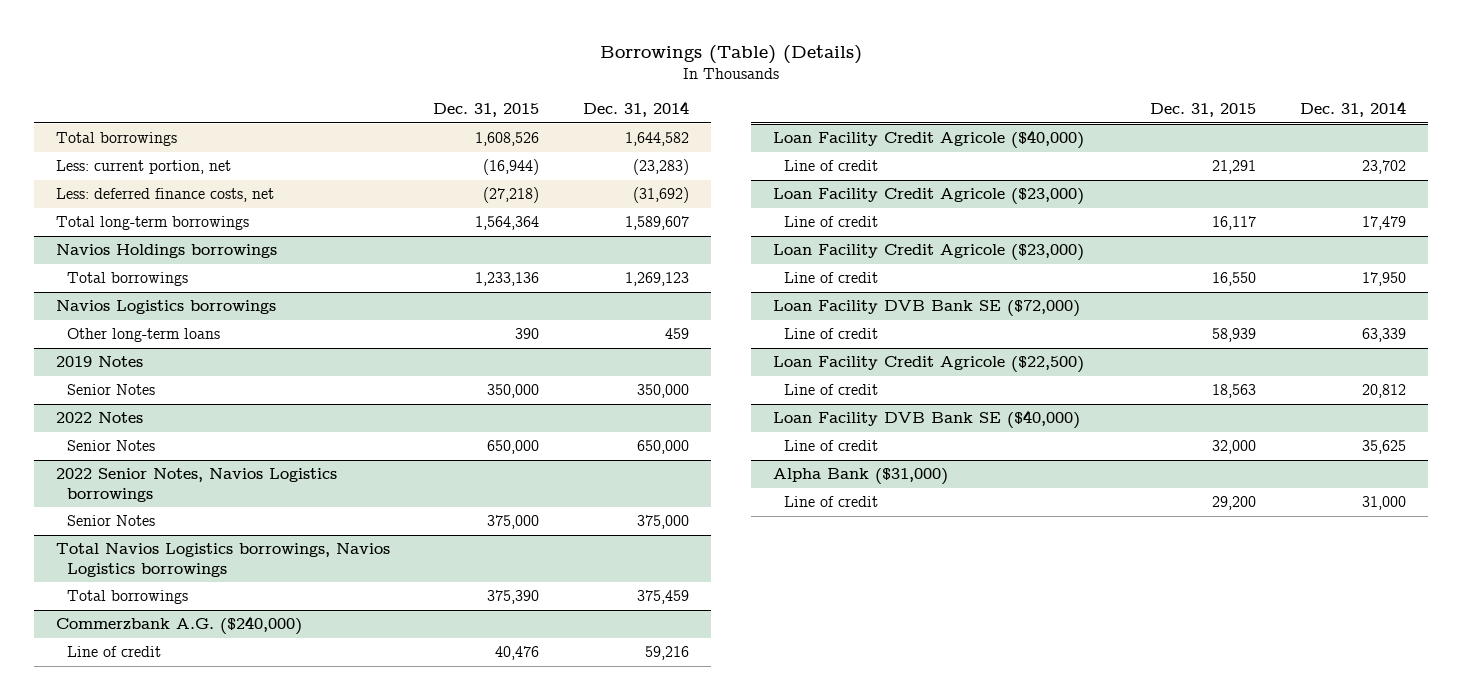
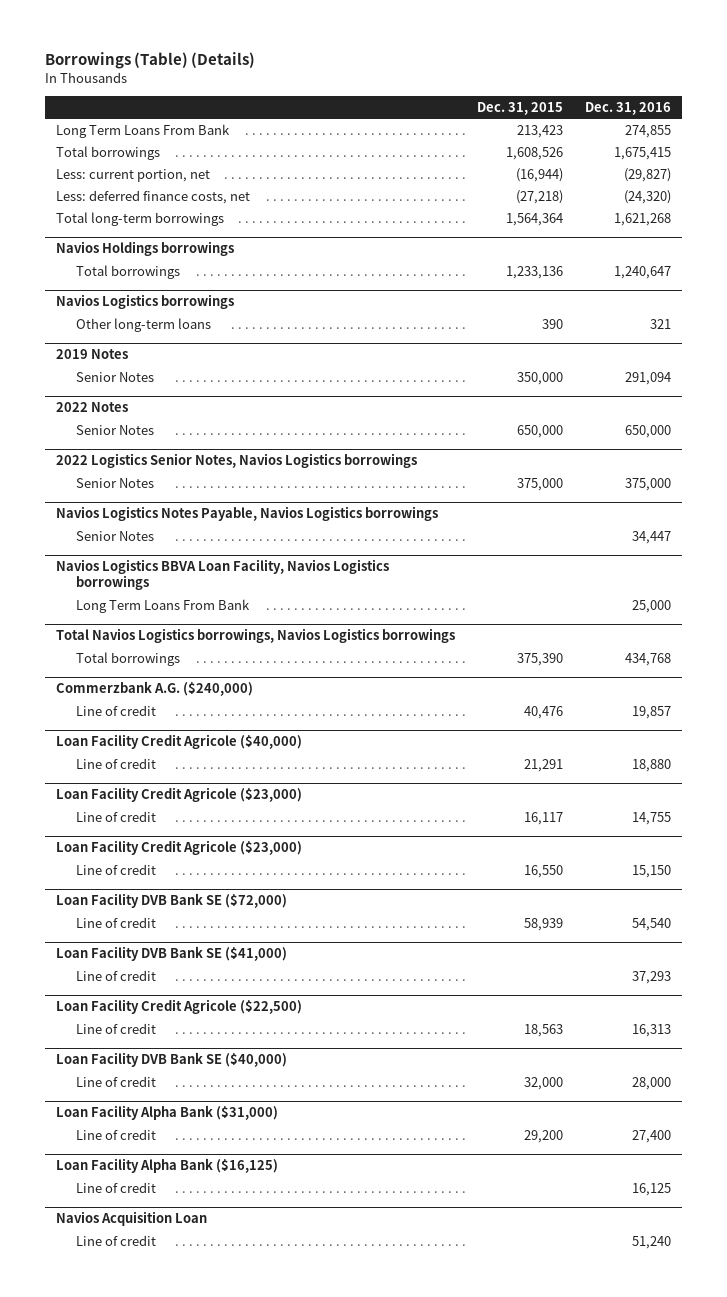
- | Dec. 31, 2015 | Dec. 31, 2014
+ | Dec. 31, 2015 | Dec. 31, 2016
+ Long Term Loans From Bank | 213,423 | 274,855
- 2022 Senior Notes, Navios Logistics borrowings
+ 2022 Logistics Senior Notes, Navios Logistics borrowings
+ Navios Logistics Notes Payable, Navios Logistics borrowings
+ Senior Notes | | 34,447
+ Navios Logistics BBVA Loan Facility, Navios Logistics borrowings
+ Long Term Loans From Bank | | 25,000
+ Loan Facility DVB Bank SE ($41,000)
+ Line of credit | | 37,293
- Alpha Bank ($31,000)
+ Loan Facility Alpha Bank ($31,000)
+ Loan Facility Alpha Bank ($16,125)
+ Line of credit | | 16,125
+ Navios Acquisition Loan
+ Line of credit | | 51,240

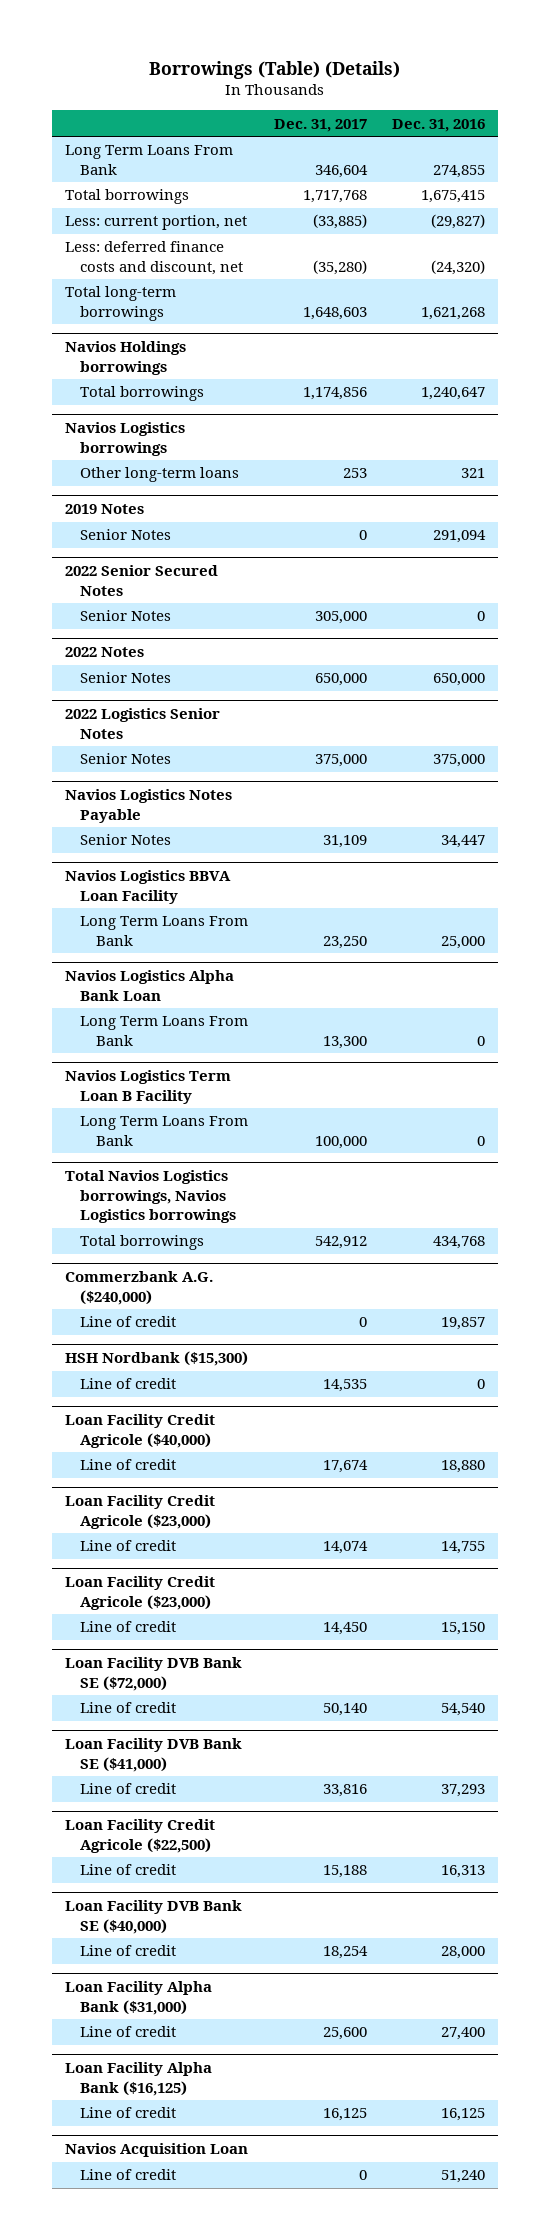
- | Dec. 31, 2015 | Dec. 31, 2016
+ | Dec. 31, 2017 | Dec. 31, 2016
- Less: deferred finance costs, net | (27,218) | (24,320)
+ Less: deferred finance costs and discount, net | (35,280) | (24,320)
+ 2022 Senior Secured Notes
+ Senior Notes | 305,000 | 0
- 2022 Logistics Senior Notes, Navios Logistics borrowings
+ 2022 Logistics Senior Notes
- Navios Logistics Notes Payable, Navios Logistics borrowings
+ Navios Logistics Notes Payable
- Navios Logistics BBVA Loan Facility, Navios Logistics borrowings
+ Navios Logistics BBVA Loan Facility
+ Navios Logistics Alpha Bank Loan
+ Long Term Loans From Bank | 13,300 | 0
+ Navios Logistics Term Loan B Facility
+ Long Term Loans From Bank | 100,000 | 0
+ HSH Nordbank ($15,300)
+ Line of credit | 14,535 | 0

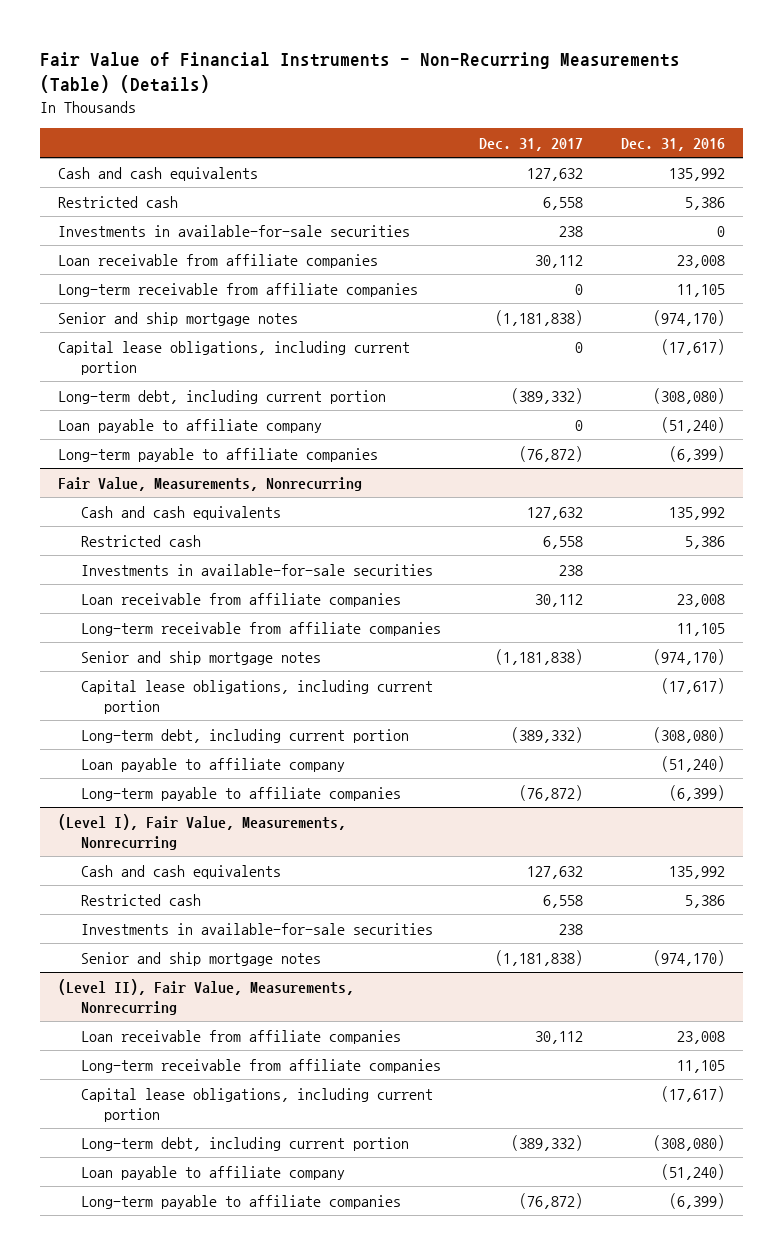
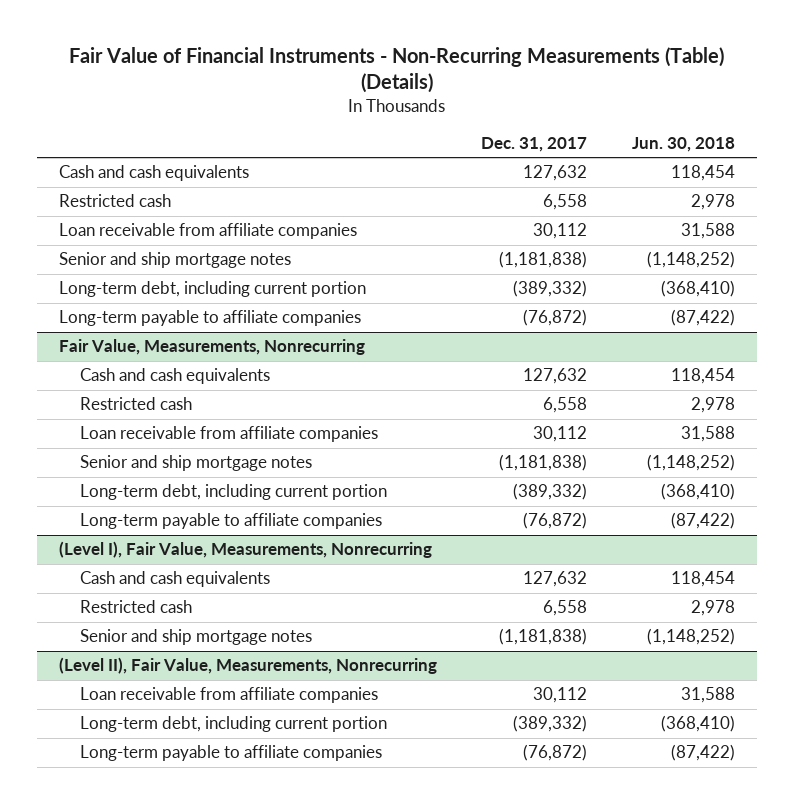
- | Dec. 31, 2017 | Dec. 31, 2016
+ | Dec. 31, 2017 | Jun. 30, 2018
- Investments in available-for-sale securities | 238 | 0
- Long-term receivable from affiliate companies | 0 | 11,105
- Capital lease obligations, including current portion | 0 | (17,617)
- Loan payable to affiliate company | 0 | (51,240)
@ Fair Value, Measurements, Nonrecurring
- Investments in available-for-sale securities | 238 |
- Long-term receivable from affiliate companies | | 11,105
- Capital lease obligations, including current portion | | (17,617)
- Loan payable to affiliate company | | (51,240)
@ (Level I), Fair Value, Measurements, Nonrecurring
- Investments in available-for-sale securities | 238 |
@ (Level II), Fair Value, Measurements, Nonrecurring
- Long-term receivable from affiliate companies | | 11,105
- Capital lease obligations, including current portion | | (17,617)
- Loan payable to affiliate company | | (51,240)

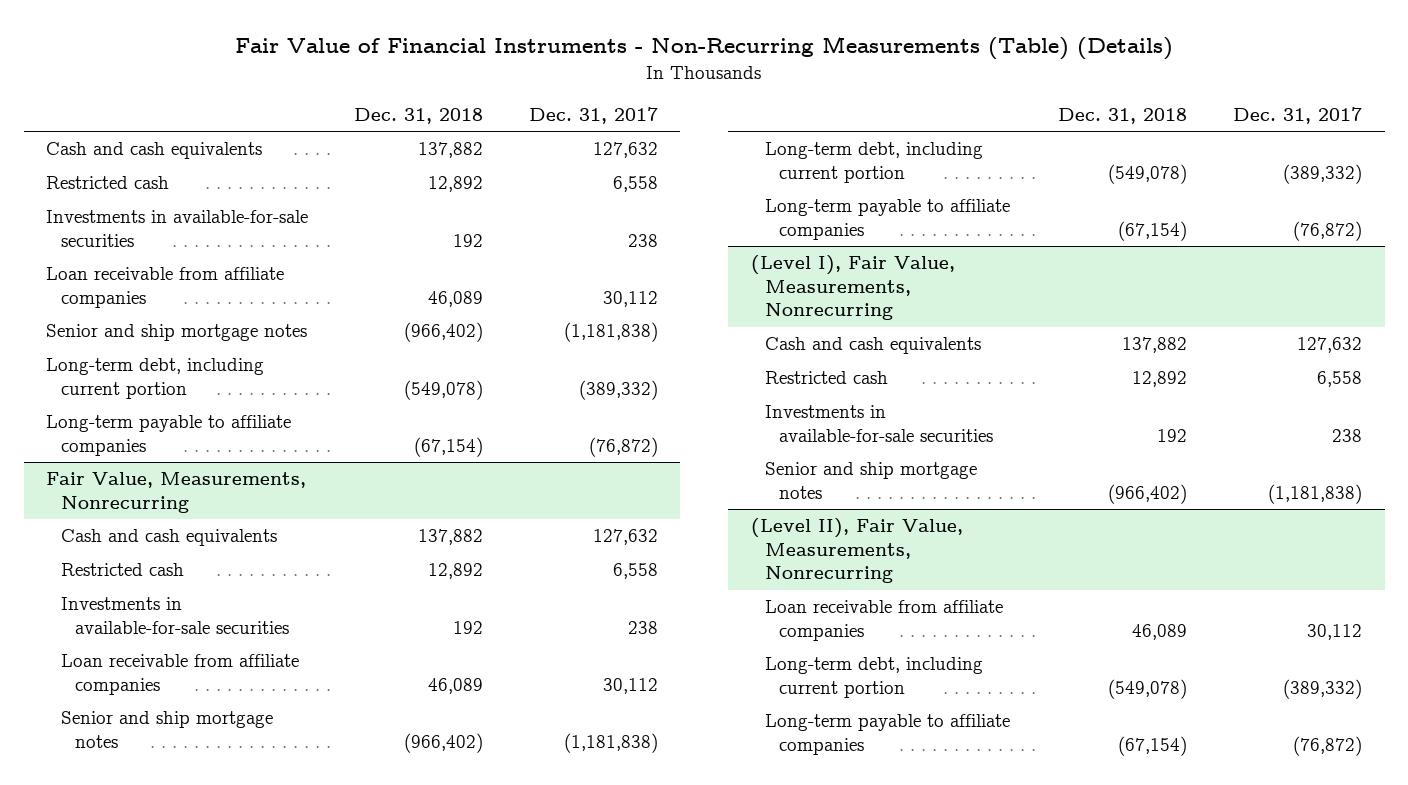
- | Dec. 31, 2017 | Jun. 30, 2018
+ | Dec. 31, 2018 | Dec. 31, 2017
+ Investments in available-for-sale securities | 192 | 238
@ Fair Value, Measurements, Nonrecurring
+ Investments in available-for-sale securities | 192 | 238
@ (Level I), Fair Value, Measurements, Nonrecurring
+ Investments in available-for-sale securities | 192 | 238

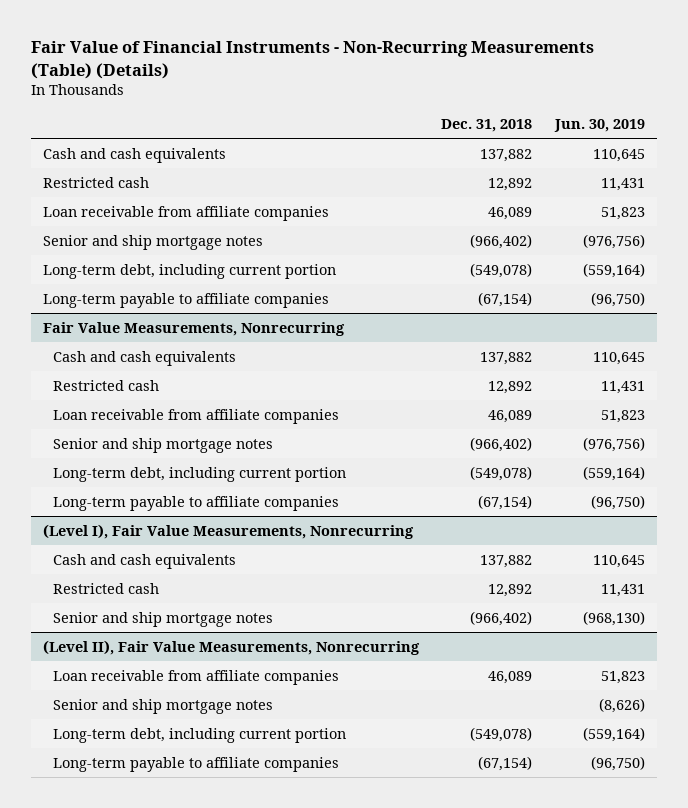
- | Dec. 31, 2018 | Dec. 31, 2017
+ | Dec. 31, 2018 | Jun. 30, 2019
- Investments in available-for-sale securities | 192 | 238
- Fair Value, Measurements, Nonrecurring
+ Fair Value Measurements, Nonrecurring
- Investments in available-for-sale securities | 192 | 238
- (Level I), Fair Value, Measurements, Nonrecurring
+ (Level I), Fair Value Measurements, Nonrecurring
- Investments in available-for-sale securities | 192 | 238
- (Level II), Fair Value, Measurements, Nonrecurring
+ (Level II), Fair Value Measurements, Nonrecurring
+ Senior and ship mortgage notes | | (8,626)

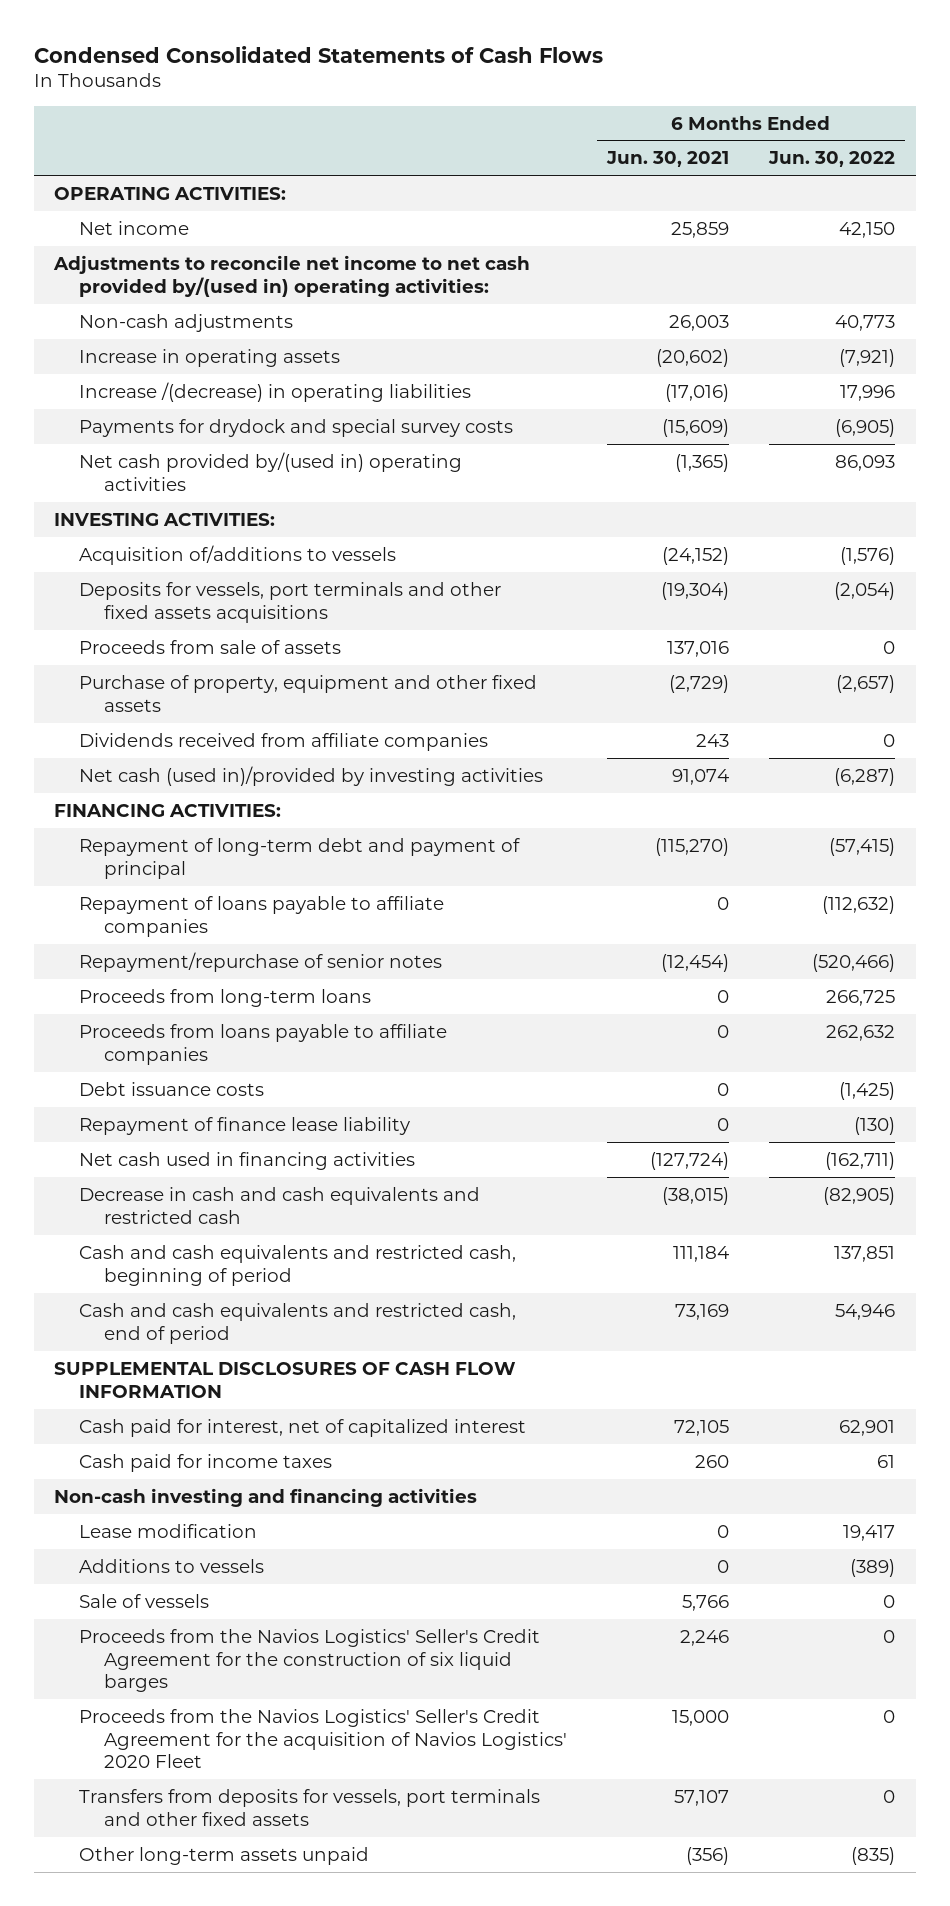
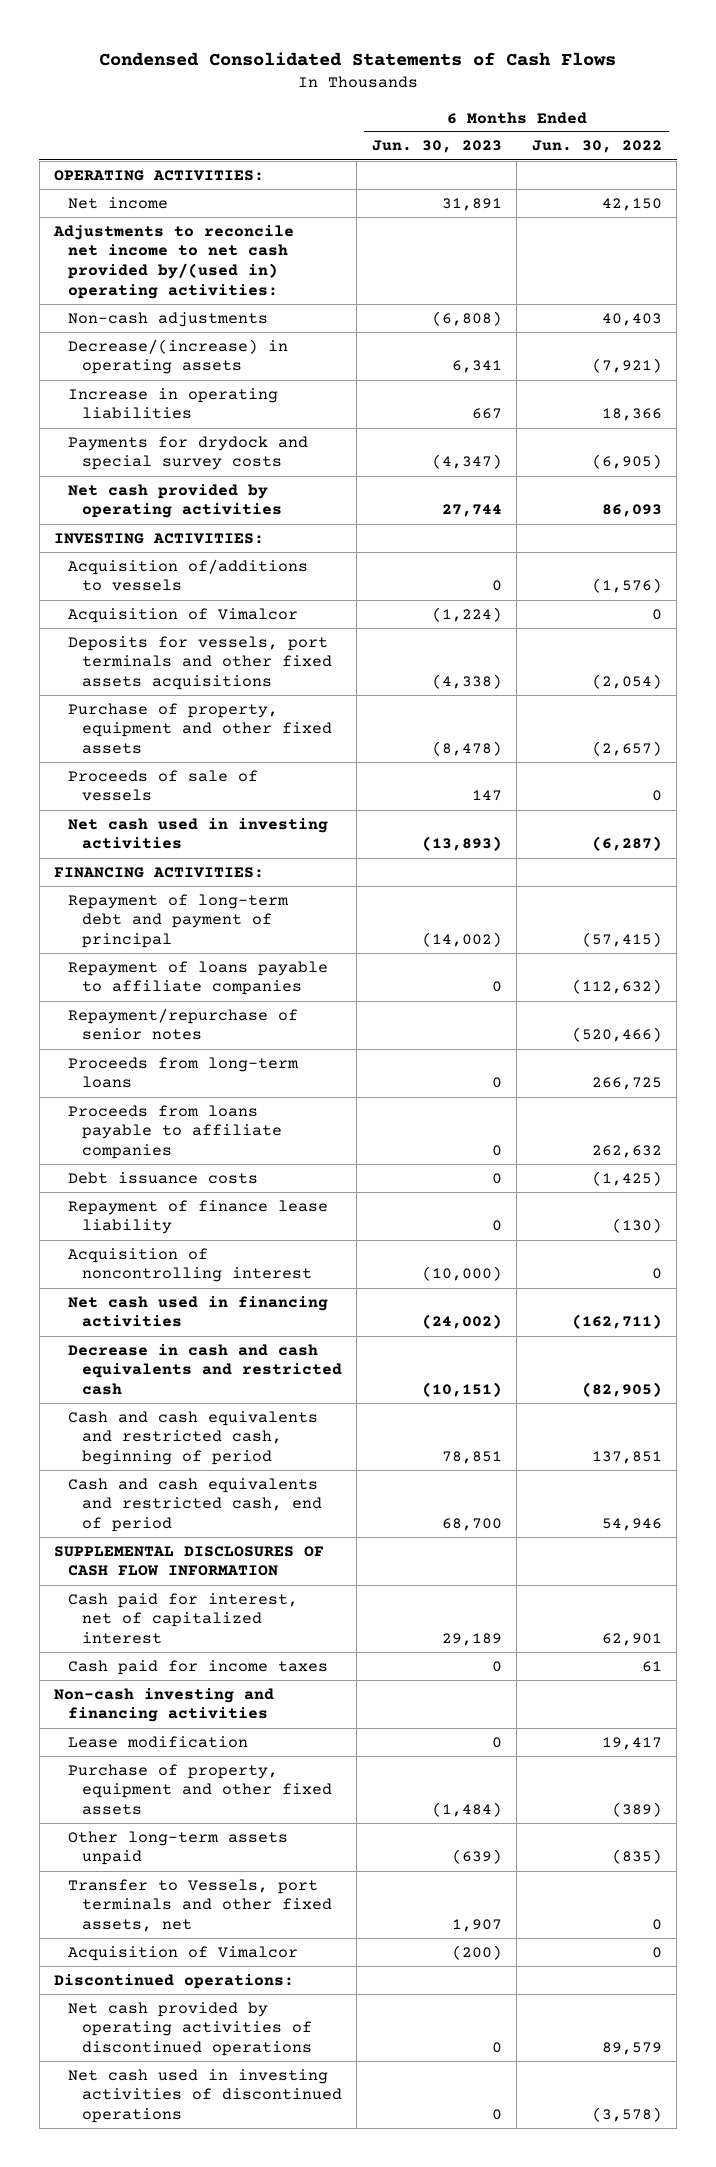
- | 6 Months Ended Jun. 30, 2021 | 6 Months Ended Jun. 30, 2022
+ | 6 Months Ended Jun. 30, 2023 | 6 Months Ended Jun. 30, 2022
- Non-cash adjustments | 26,003 | 40,773
- Increase in operating assets | (20,602) | (7,921)
- Increase /(decrease) in operating liabilities | (17,016) | 17,996
+ Non-cash adjustments | (6,808) | 40,403
+ Decrease/(increase) in operating assets | 6,341 | (7,921)
+ Increase in operating liabilities | 667 | 18,366
- Net cash provided by/(used in) operating activities | (1,365) | 86,093
+ Net cash provided by operating activities | 27,744 | 86,093
+ Acquisition of Vimalcor | (1,224) | 0
- Proceeds from sale of assets | 137,016 | 0
- Dividends received from affiliate companies | 243 | 0
- Net cash (used in)/provided by investing activities | 91,074 | (6,287)
+ Proceeds of sale of vessels | 147 | 0
+ Net cash used in investing activities | (13,893) | (6,287)
+ Acquisition of noncontrolling interest | (10,000) | 0
- Additions to vessels | 0 | (389)
- Sale of vessels | 5,766 | 0
- Proceeds from the Navios Logistics' Seller's Credit Agreement for the construction of six liquid barges | 2,246 | 0
- Proceeds from the Navios Logistics' Seller's Credit Agreement for the acquisition of Navios Logistics' 2020 Fleet | 15,000 | 0
- Transfers from deposits for vessels, port terminals and other fixed assets | 57,107 | 0
+ Purchase of property, equipment and other fixed assets | (1,484) | (389)
+ Transfer to Vessels, port terminals and other fixed assets, net | 1,907 | 0
+ Acquisition of Vimalcor | (200) | 0
+ Discontinued operations:
+ Net cash provided by operating activities of discontinued operations | 0 | 89,579
+ Net cash used in investing activities of discontinued operations | 0 | (3,578)

